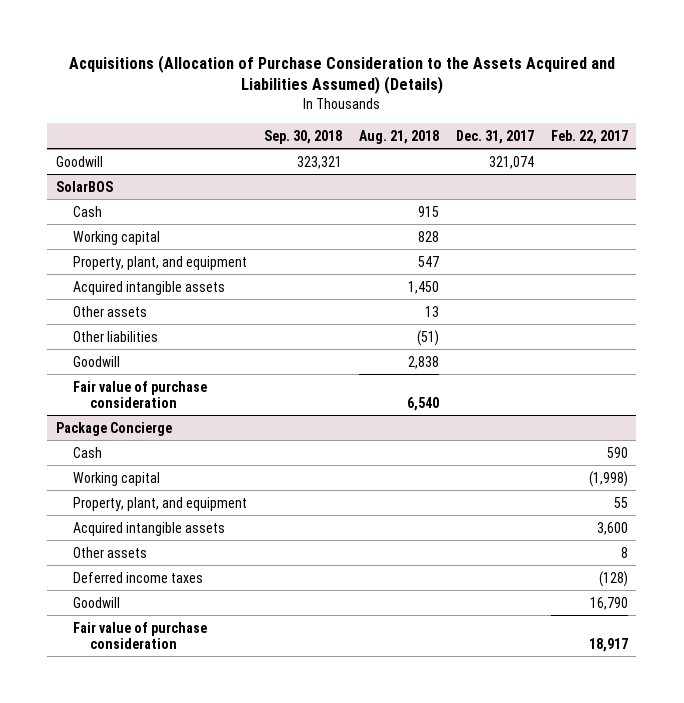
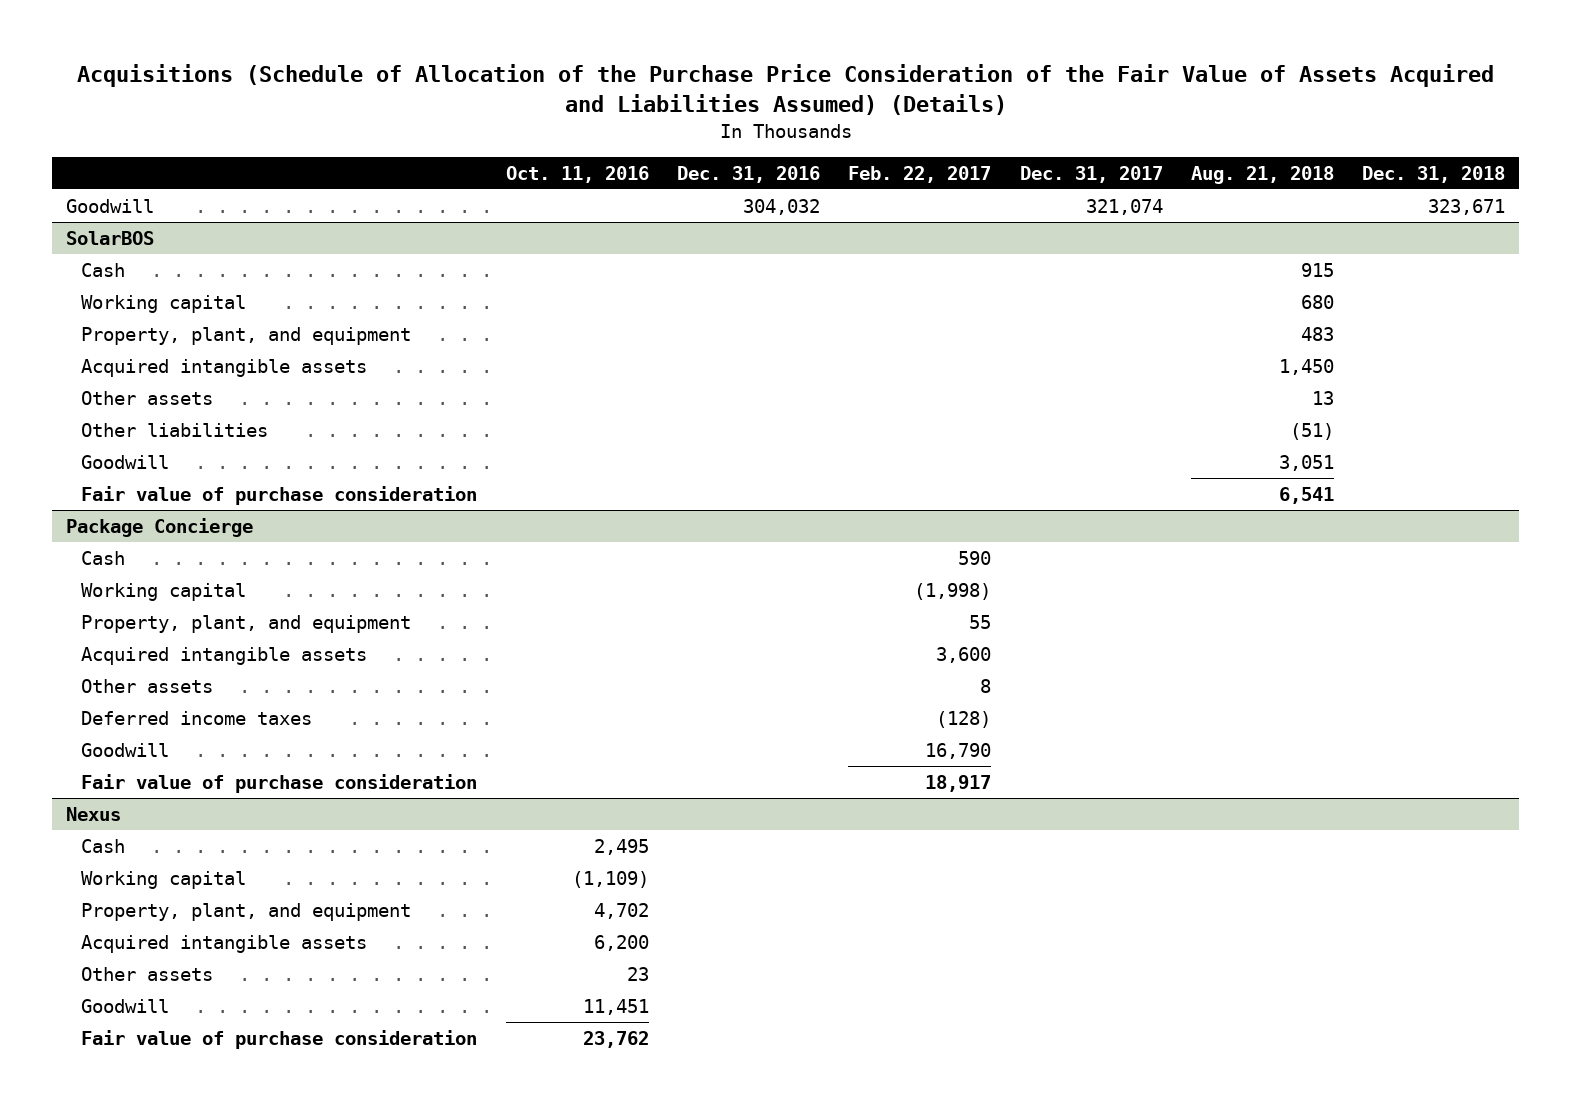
- Acquisitions (Allocation of Purchase Consideration to the Assets Acquired and Liabilities Assumed) (Details)
+ Acquisitions (Schedule of Allocation of the Purchase Price Consideration of the Fair Value of Assets Acquired and Liabilities Assumed) (Details)
- | Sep. 30, 2018 | Aug. 21, 2018 | Dec. 31, 2017 | Feb. 22, 2017
+ | Oct. 11, 2016 | Dec. 31, 2016 | Feb. 22, 2017 | Dec. 31, 2017 | Aug. 21, 2018 | Dec. 31, 2018
@ SolarBOS
- Working capital | | 828 | |
- Property, plant, and equipment | | 547 | |
+ Working capital | | | | | 680 |
+ Property, plant, and equipment | | | | | 483 |
- Goodwill | | 2,838 | |
- Fair value of purchase consideration | | 6,540 | |
+ Goodwill | | | | | 3,051 |
+ Fair value of purchase consideration | | | | | 6,541 |
+ Nexus
+ Cash | 2,495 | | | | |
+ Working capital | (1,109) | | | | |
+ Property, plant, and equipment | 4,702 | | | | |
+ Acquired intangible assets | 6,200 | | | | |
+ Other assets | 23 | | | | |
+ Goodwill | 11,451 | | | | |
+ Fair value of purchase consideration | 23,762 | | | | |

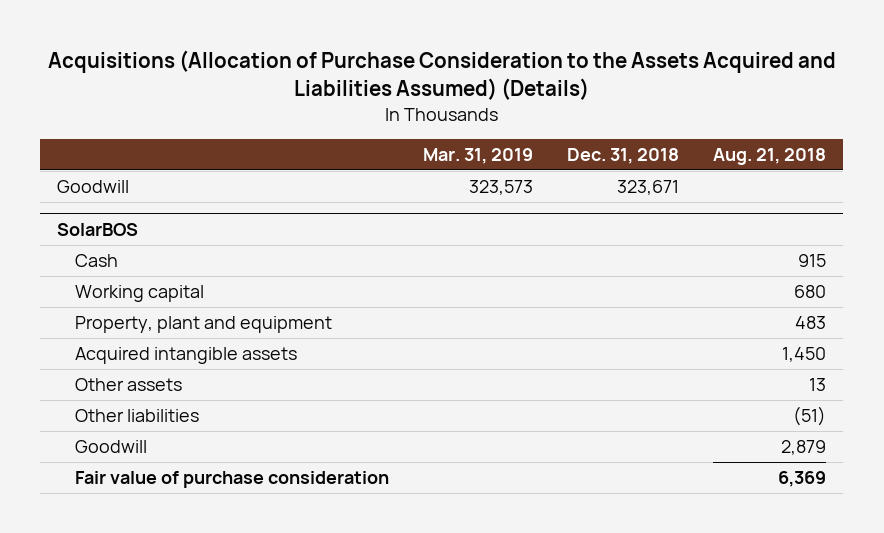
- Acquisitions (Schedule of Allocation of the Purchase Price Consideration of the Fair Value of Assets Acquired and Liabilities Assumed) (Details)
+ Acquisitions (Allocation of Purchase Consideration to the Assets Acquired and Liabilities Assumed) (Details)
- | Oct. 11, 2016 | Dec. 31, 2016 | Feb. 22, 2017 | Dec. 31, 2017 | Aug. 21, 2018 | Dec. 31, 2018
+ | Mar. 31, 2019 | Dec. 31, 2018 | Aug. 21, 2018
@ SolarBOS
- Property, plant, and equipment | | | | | 483 |
+ Property, plant and equipment | | | 483
- Goodwill | | | | | 3,051 |
- Fair value of purchase consideration | | | | | 6,541 |
- Package Concierge
- Cash | | | 590 | | |
- Working capital | | | (1,998) | | |
- Property, plant, and equipment | | | 55 | | |
- Acquired intangible assets | | | 3,600 | | |
- Other assets | | | 8 | | |
- Deferred income taxes | | | (128) | | |
- Goodwill | | | 16,790 | | |
- Fair value of purchase consideration | | | 18,917 | | |
- Nexus
- Cash | 2,495 | | | | |
- Working capital | (1,109) | | | | |
- Property, plant, and equipment | 4,702 | | | | |
- Acquired intangible assets | 6,200 | | | | |
- Other assets | 23 | | | | |
- Goodwill | 11,451 | | | | |
- Fair value of purchase consideration | 23,762 | | | | |
@ SolarBOS
+ Goodwill | | | 2,879
+ Fair value of purchase consideration | | | 6,369

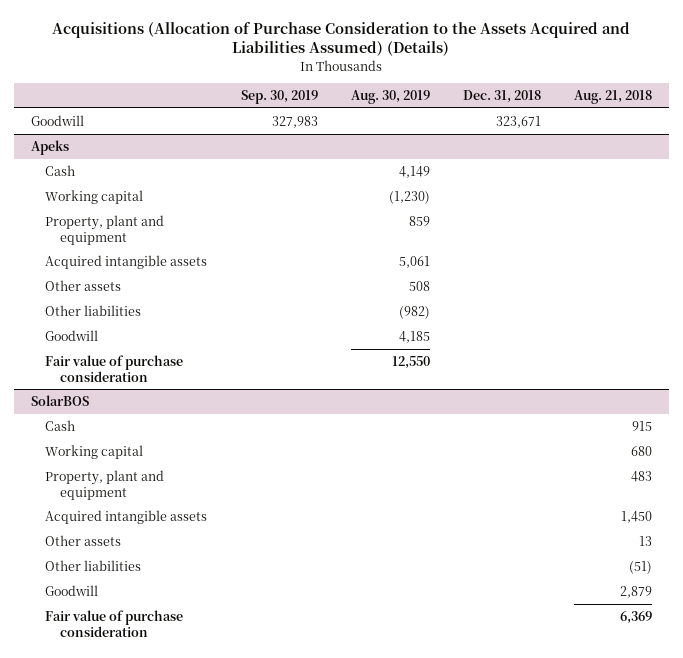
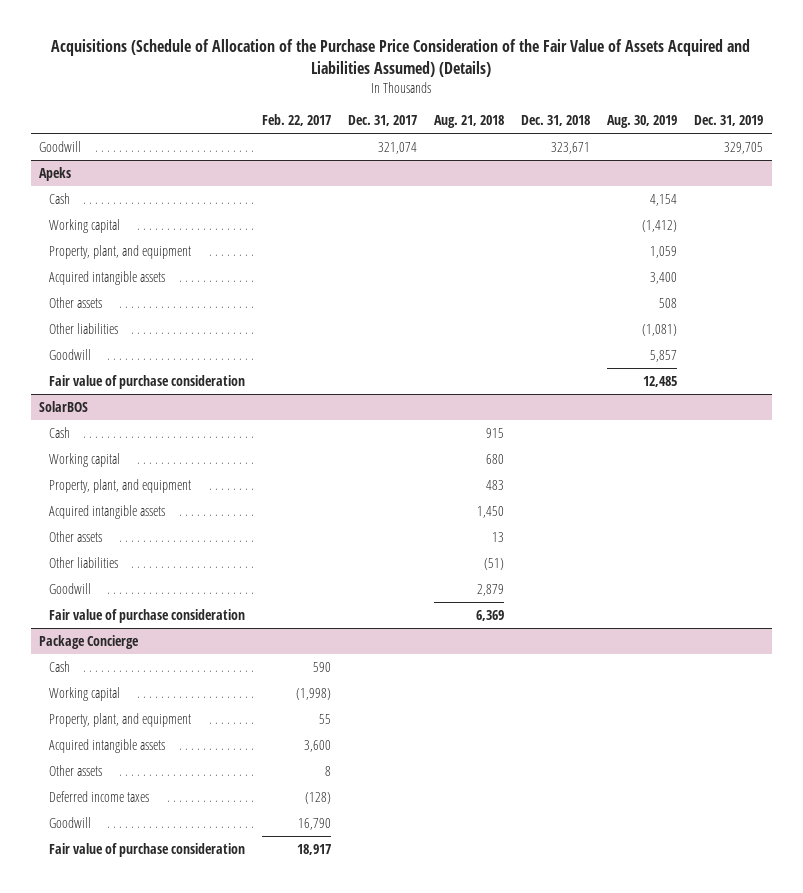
- Acquisitions (Allocation of Purchase Consideration to the Assets Acquired and Liabilities Assumed) (Details)
+ Acquisitions (Schedule of Allocation of the Purchase Price Consideration of the Fair Value of Assets Acquired and Liabilities Assumed) (Details)
- | Sep. 30, 2019 | Aug. 30, 2019 | Dec. 31, 2018 | Aug. 21, 2018
+ | Feb. 22, 2017 | Dec. 31, 2017 | Aug. 21, 2018 | Dec. 31, 2018 | Aug. 30, 2019 | Dec. 31, 2019
@ Apeks
- Cash | | 4,149 | |
- Working capital | | (1,230) | |
- Property, plant and equipment | | 859 | |
- Acquired intangible assets | | 5,061 | |
+ Cash | | | | | 4,154 |
+ Working capital | | | | | (1,412) |
+ Property, plant, and equipment | | | | | 1,059 |
+ Acquired intangible assets | | | | | 3,400 |
- Other liabilities | | (982) | |
- Goodwill | | 4,185 | |
- Fair value of purchase consideration | | 12,550 | |
+ Other liabilities | | | | | (1,081) |
+ Goodwill | | | | | 5,857 |
+ Fair value of purchase consideration | | | | | 12,485 |
@ SolarBOS
- Property, plant and equipment | | | | 483
+ Property, plant, and equipment | | | 483 | | |
+ Package Concierge
+ Cash | 590 | | | | |
+ Working capital | (1,998) | | | | |
+ Property, plant, and equipment | 55 | | | | |
+ Acquired intangible assets | 3,600 | | | | |
+ Other assets | 8 | | | | |
+ Deferred income taxes | (128) | | | | |
+ Goodwill | 16,790 | | | | |
+ Fair value of purchase consideration | 18,917 | | | | |

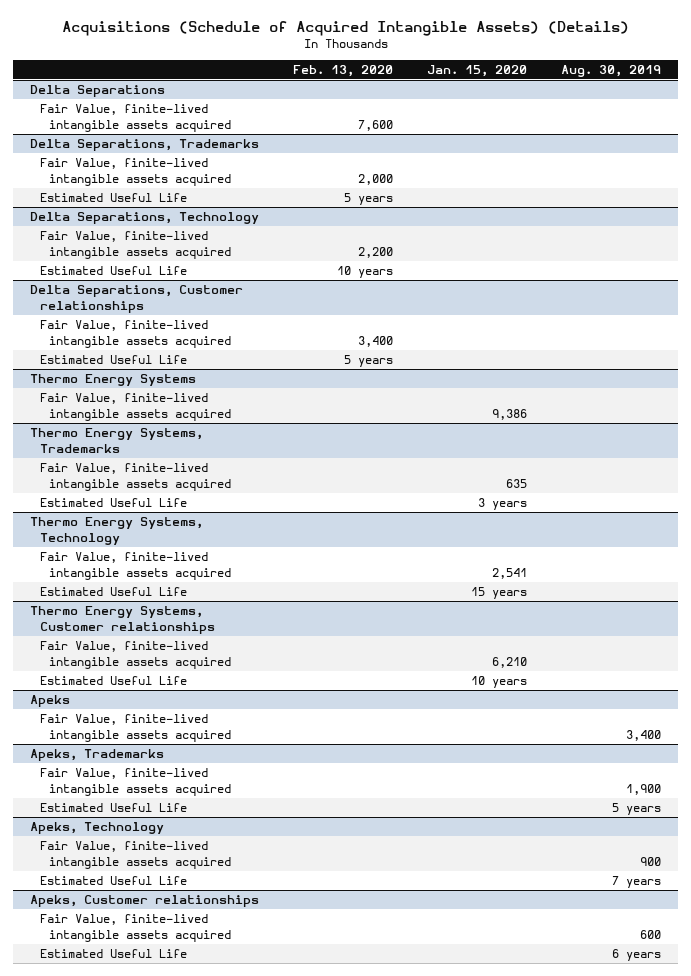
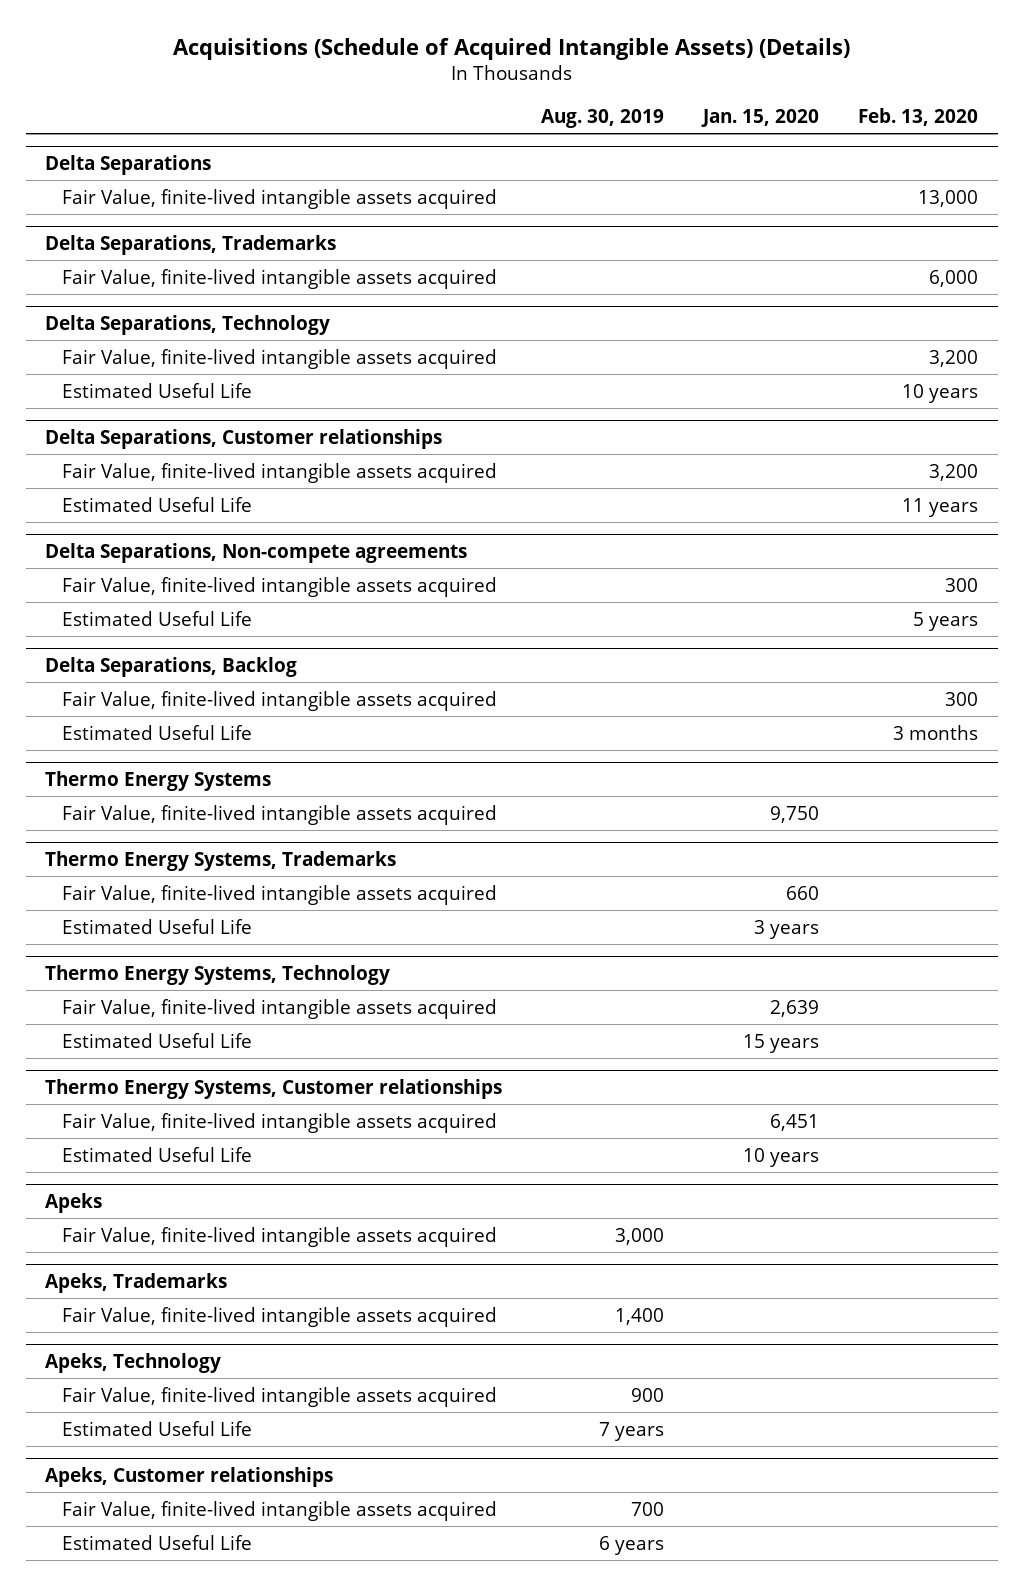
- | Feb. 13, 2020 | Jan. 15, 2020 | Aug. 30, 2019
+ | Aug. 30, 2019 | Jan. 15, 2020 | Feb. 13, 2020
@ Delta Separations
- Fair Value, finite-lived intangible assets acquired | 7,600 | |
+ Fair Value, finite-lived intangible assets acquired | | | 13,000
@ Delta Separations, Trademarks
- Fair Value, finite-lived intangible assets acquired | 2,000 | |
- Estimated Useful Life | 5 years | |
+ Fair Value, finite-lived intangible assets acquired | | | 6,000
@ Delta Separations, Technology
- Fair Value, finite-lived intangible assets acquired | 2,200 | |
+ Fair Value, finite-lived intangible assets acquired | | | 3,200
@ Delta Separations, Customer relationships
- Fair Value, finite-lived intangible assets acquired | 3,400 | |
- Estimated Useful Life | 5 years | |
+ Fair Value, finite-lived intangible assets acquired | | | 3,200
+ Estimated Useful Life | | | 11 years
+ Delta Separations, Non-compete agreements
+ Fair Value, finite-lived intangible assets acquired | | | 300
+ Estimated Useful Life | | | 5 years
+ Delta Separations, Backlog
+ Fair Value, finite-lived intangible assets acquired | | | 300
+ Estimated Useful Life | | | 3 months
@ Thermo Energy Systems
- Fair Value, finite-lived intangible assets acquired | | 9,386 |
+ Fair Value, finite-lived intangible assets acquired | | 9,750 |
@ Thermo Energy Systems, Trademarks
- Fair Value, finite-lived intangible assets acquired | | 635 |
+ Fair Value, finite-lived intangible assets acquired | | 660 |
@ Thermo Energy Systems, Technology
- Fair Value, finite-lived intangible assets acquired | | 2,541 |
+ Fair Value, finite-lived intangible assets acquired | | 2,639 |
@ Thermo Energy Systems, Customer relationships
- Fair Value, finite-lived intangible assets acquired | | 6,210 |
+ Fair Value, finite-lived intangible assets acquired | | 6,451 |
@ Apeks
- Fair Value, finite-lived intangible assets acquired | | | 3,400
+ Fair Value, finite-lived intangible assets acquired | 3,000 | |
@ Apeks, Trademarks
- Fair Value, finite-lived intangible assets acquired | | | 1,900
- Estimated Useful Life | | | 5 years
+ Fair Value, finite-lived intangible assets acquired | 1,400 | |
@ Apeks, Customer relationships
- Fair Value, finite-lived intangible assets acquired | | | 600
+ Fair Value, finite-lived intangible assets acquired | 700 | |

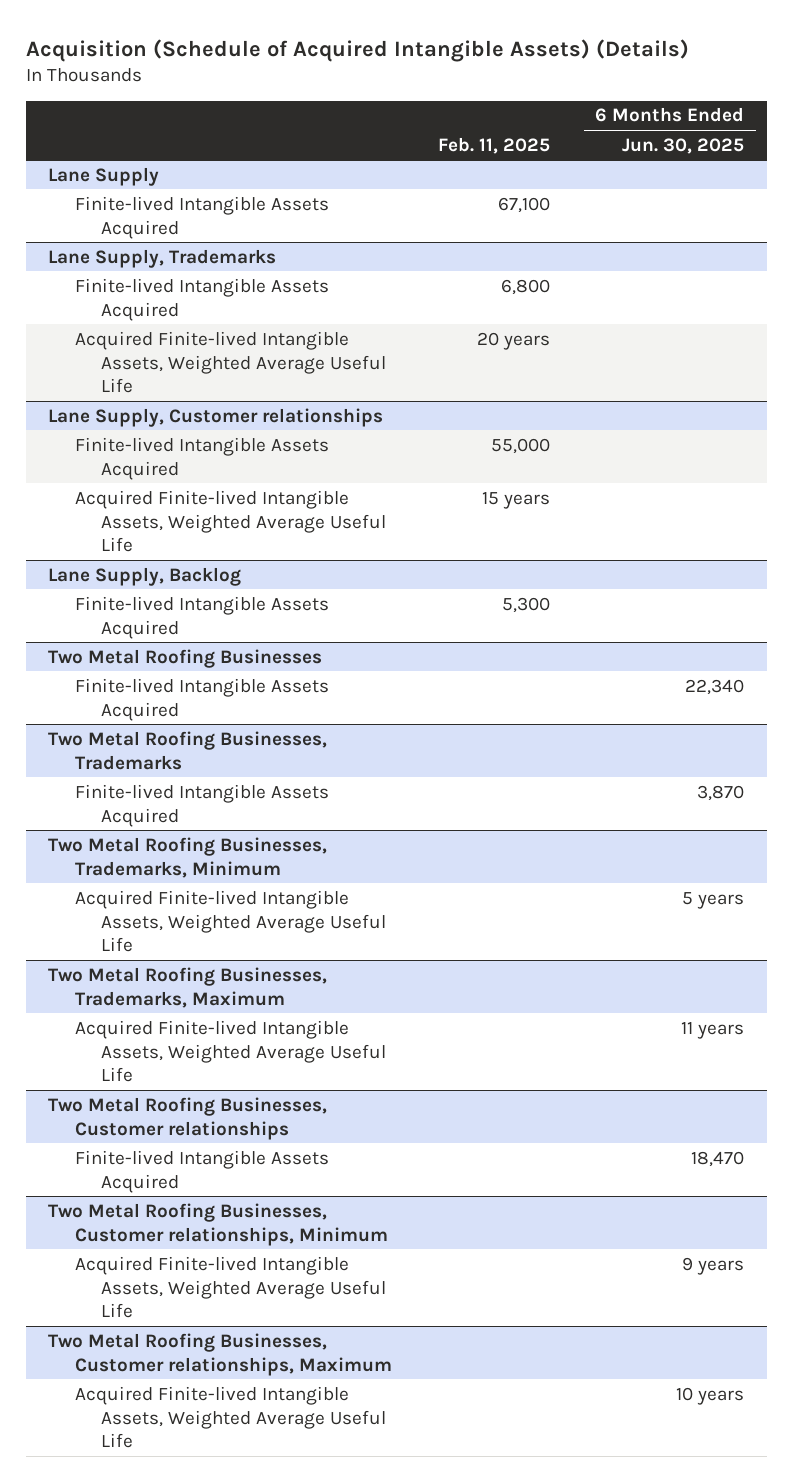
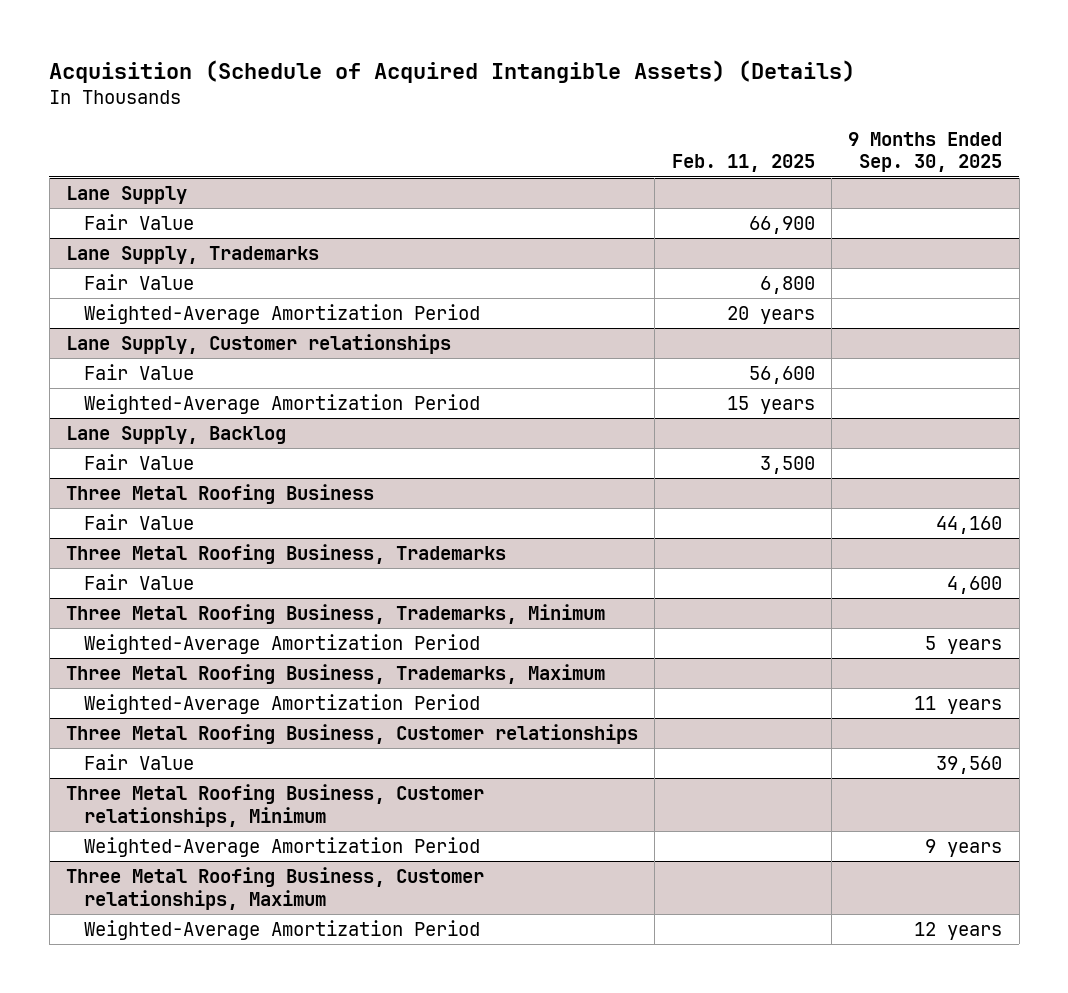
- | Feb. 11, 2025 | 6 Months Ended Jun. 30, 2025
+ | Feb. 11, 2025 | 9 Months Ended Sep. 30, 2025
@ Lane Supply
- Finite-lived Intangible Assets Acquired | 67,100 |
+ Fair Value | 66,900 |
@ Lane Supply, Trademarks
- Finite-lived Intangible Assets Acquired | 6,800 |
- Acquired Finite-lived Intangible Assets, Weighted Average Useful Life | 20 years |
+ Fair Value | 6,800 |
+ Weighted-Average Amortization Period | 20 years |
@ Lane Supply, Customer relationships
- Finite-lived Intangible Assets Acquired | 55,000 |
- Acquired Finite-lived Intangible Assets, Weighted Average Useful Life | 15 years |
+ Fair Value | 56,600 |
+ Weighted-Average Amortization Period | 15 years |
@ Lane Supply, Backlog
- Finite-lived Intangible Assets Acquired | 5,300 |
- Two Metal Roofing Businesses
- Finite-lived Intangible Assets Acquired | | 22,340
- Two Metal Roofing Businesses, Trademarks
- Finite-lived Intangible Assets Acquired | | 3,870
- Two Metal Roofing Businesses, Trademarks, Minimum
- Acquired Finite-lived Intangible Assets, Weighted Average Useful Life | | 5 years
- Two Metal Roofing Businesses, Trademarks, Maximum
- Acquired Finite-lived Intangible Assets, Weighted Average Useful Life | | 11 years
- Two Metal Roofing Businesses, Customer relationships
- Finite-lived Intangible Assets Acquired | | 18,470
- Two Metal Roofing Businesses, Customer relationships, Minimum
- Acquired Finite-lived Intangible Assets, Weighted Average Useful Life | | 9 years
- Two Metal Roofing Businesses, Customer relationships, Maximum
- Acquired Finite-lived Intangible Assets, Weighted Average Useful Life | | 10 years
@ Lane Supply, Backlog
+ Fair Value | 3,500 |
+ Three Metal Roofing Business
+ Fair Value | | 44,160
+ Three Metal Roofing Business, Trademarks
+ Fair Value | | 4,600
+ Three Metal Roofing Business, Trademarks, Minimum
+ Weighted-Average Amortization Period | | 5 years
+ Three Metal Roofing Business, Trademarks, Maximum
+ Weighted-Average Amortization Period | | 11 years
+ Three Metal Roofing Business, Customer relationships
+ Fair Value | | 39,560
+ Three Metal Roofing Business, Customer relationships, Minimum
+ Weighted-Average Amortization Period | | 9 years
+ Three Metal Roofing Business, Customer relationships, Maximum
+ Weighted-Average Amortization Period | | 12 years

